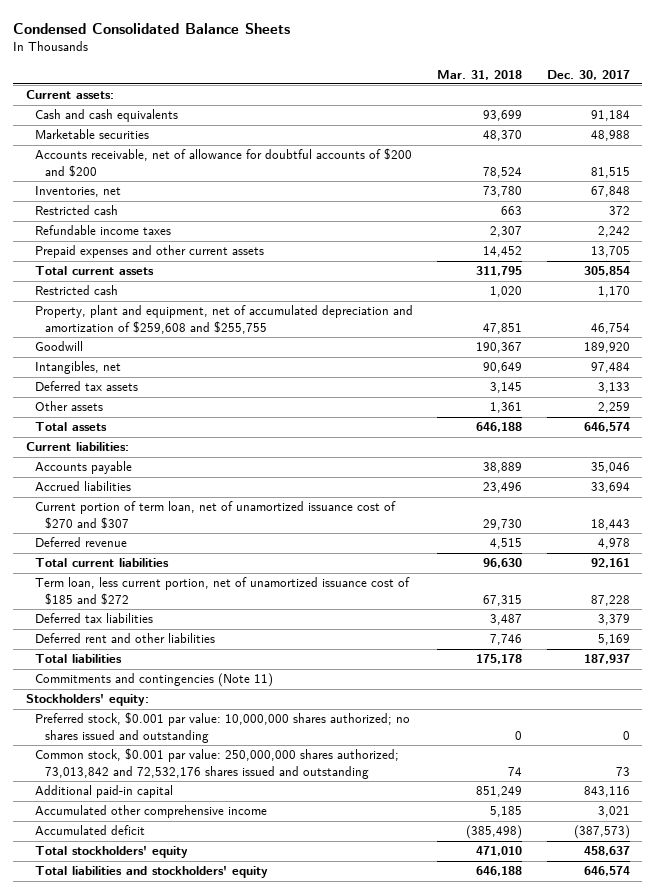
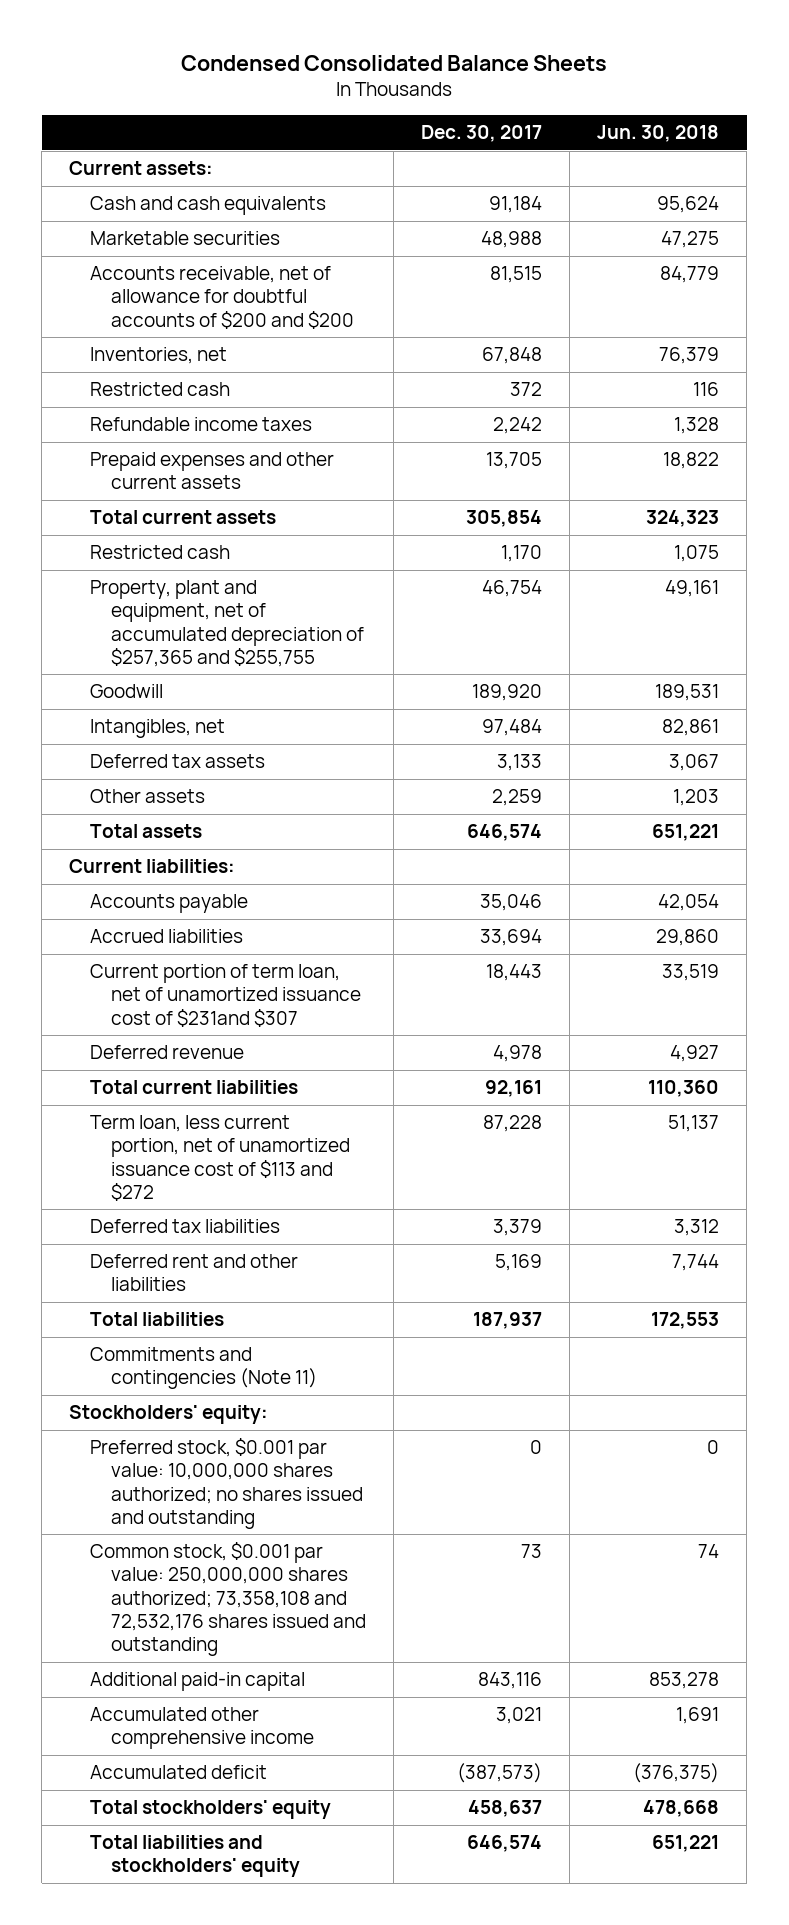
- | Mar. 31, 2018 | Dec. 30, 2017
+ | Dec. 30, 2017 | Jun. 30, 2018
- Property, plant and equipment, net of accumulated depreciation and amortization of $259,608 and $255,755 | 47,851 | 46,754
+ Property, plant and equipment, net of accumulated depreciation of $257,365 and $255,755 | 46,754 | 49,161
- Current portion of term loan, net of unamortized issuance cost of $270 and $307 | 29,730 | 18,443
+ Current portion of term loan, net of unamortized issuance cost of $231and $307 | 18,443 | 33,519
- Term loan, less current portion, net of unamortized issuance cost of $185 and $272 | 67,315 | 87,228
+ Term loan, less current portion, net of unamortized issuance cost of $113 and $272 | 87,228 | 51,137
- Common stock, $0.001 par value: 250,000,000 shares authorized; 73,013,842 and 72,532,176 shares issued and outstanding | 74 | 73
+ Common stock, $0.001 par value: 250,000,000 shares authorized; 73,358,108 and 72,532,176 shares issued and outstanding | 73 | 74

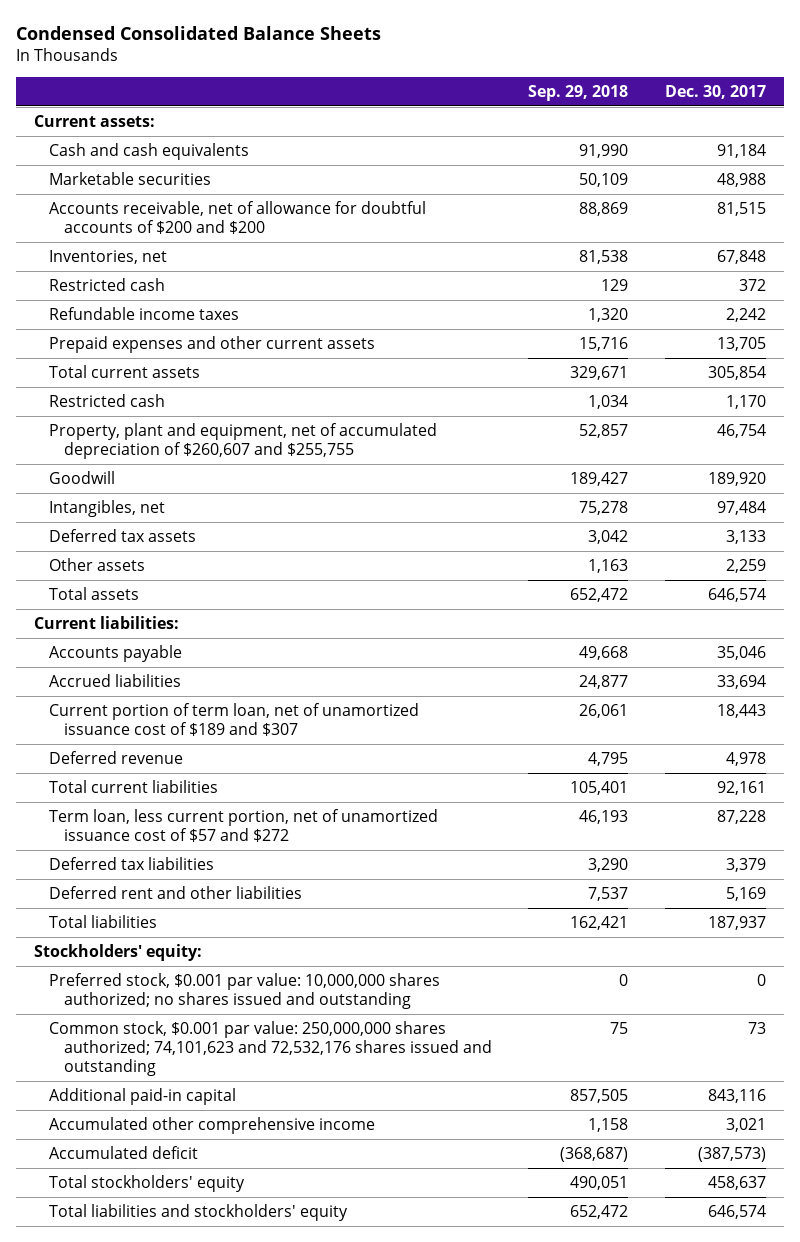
- | Dec. 30, 2017 | Jun. 30, 2018
+ | Sep. 29, 2018 | Dec. 30, 2017
- Property, plant and equipment, net of accumulated depreciation of $257,365 and $255,755 | 46,754 | 49,161
+ Property, plant and equipment, net of accumulated depreciation of $260,607 and $255,755 | 52,857 | 46,754
- Current portion of term loan, net of unamortized issuance cost of $231and $307 | 18,443 | 33,519
+ Current portion of term loan, net of unamortized issuance cost of $189 and $307 | 26,061 | 18,443
- Term loan, less current portion, net of unamortized issuance cost of $113 and $272 | 87,228 | 51,137
+ Term loan, less current portion, net of unamortized issuance cost of $57 and $272 | 46,193 | 87,228
- Commitments and contingencies (Note 11)
- Common stock, $0.001 par value: 250,000,000 shares authorized; 73,358,108 and 72,532,176 shares issued and outstanding | 73 | 74
+ Common stock, $0.001 par value: 250,000,000 shares authorized; 74,101,623 and 72,532,176 shares issued and outstanding | 75 | 73

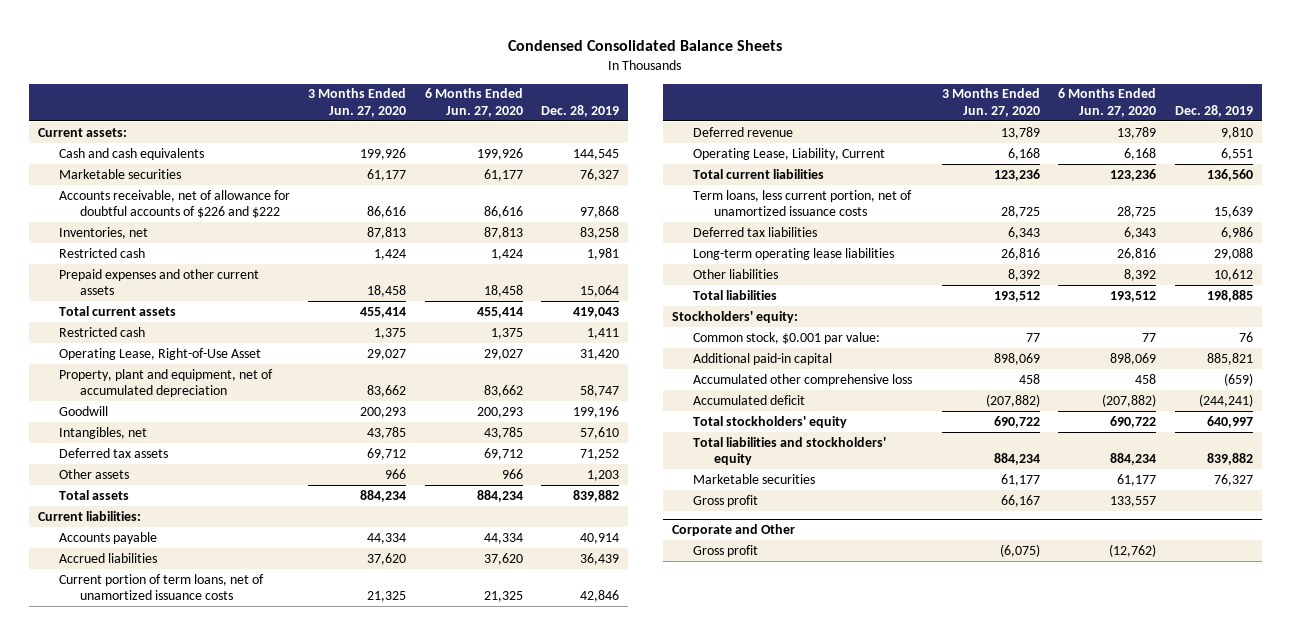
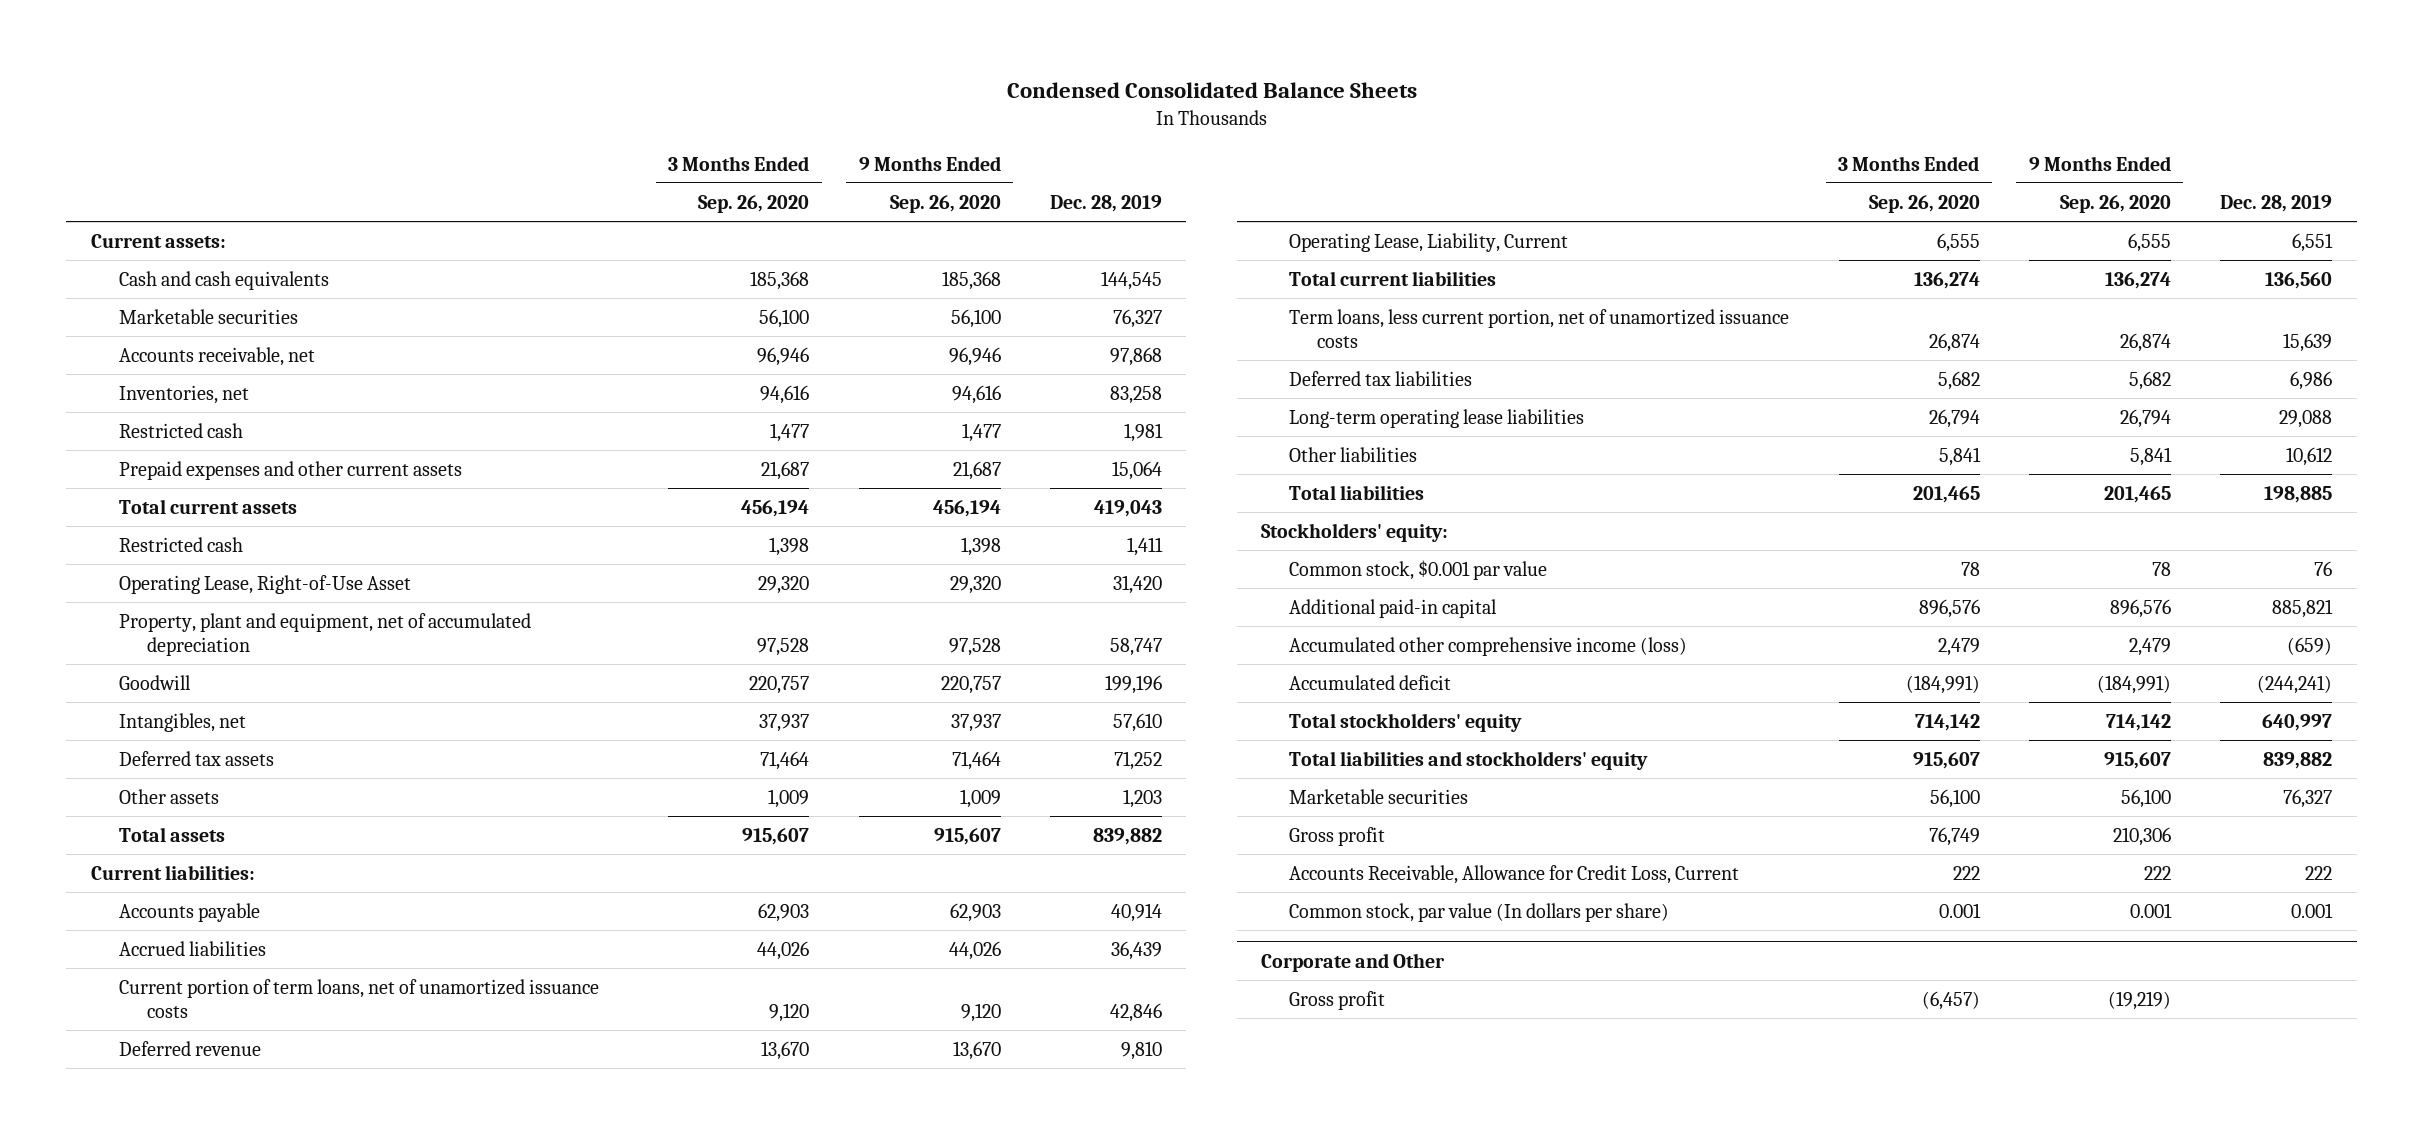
- | 3 Months Ended Jun. 27, 2020 | 6 Months Ended Jun. 27, 2020 | Dec. 28, 2019
+ | 3 Months Ended Sep. 26, 2020 | 9 Months Ended Sep. 26, 2020 | Dec. 28, 2019
- Accounts receivable, net of allowance for doubtful accounts of $226 and $222 | 86,616 | 86,616 | 97,868
+ Accounts receivable, net | 96,946 | 96,946 | 97,868
- Common stock, $0.001 par value: | 77 | 77 | 76
+ Common stock, $0.001 par value | 78 | 78 | 76
- Accumulated other comprehensive loss | 458 | 458 | (659)
+ Accumulated other comprehensive income (loss) | 2,479 | 2,479 | (659)
+ Accounts Receivable, Allowance for Credit Loss, Current | 222 | 222 | 222
+ Common stock, par value (In dollars per share) | 0.001 | 0.001 | 0.001

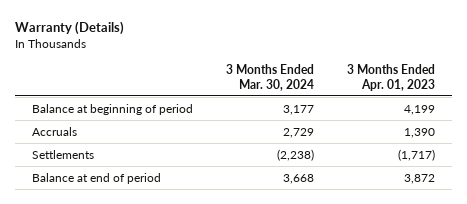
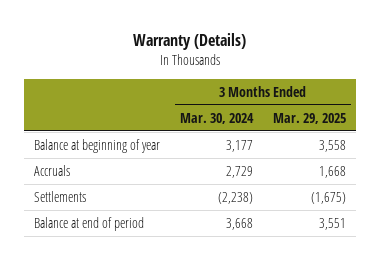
- | 3 Months Ended Mar. 30, 2024 | 3 Months Ended Apr. 01, 2023
+ | 3 Months Ended Mar. 30, 2024 | 3 Months Ended Mar. 29, 2025
- Balance at beginning of period | 3,177 | 4,199
+ Balance at beginning of year | 3,177 | 3,558

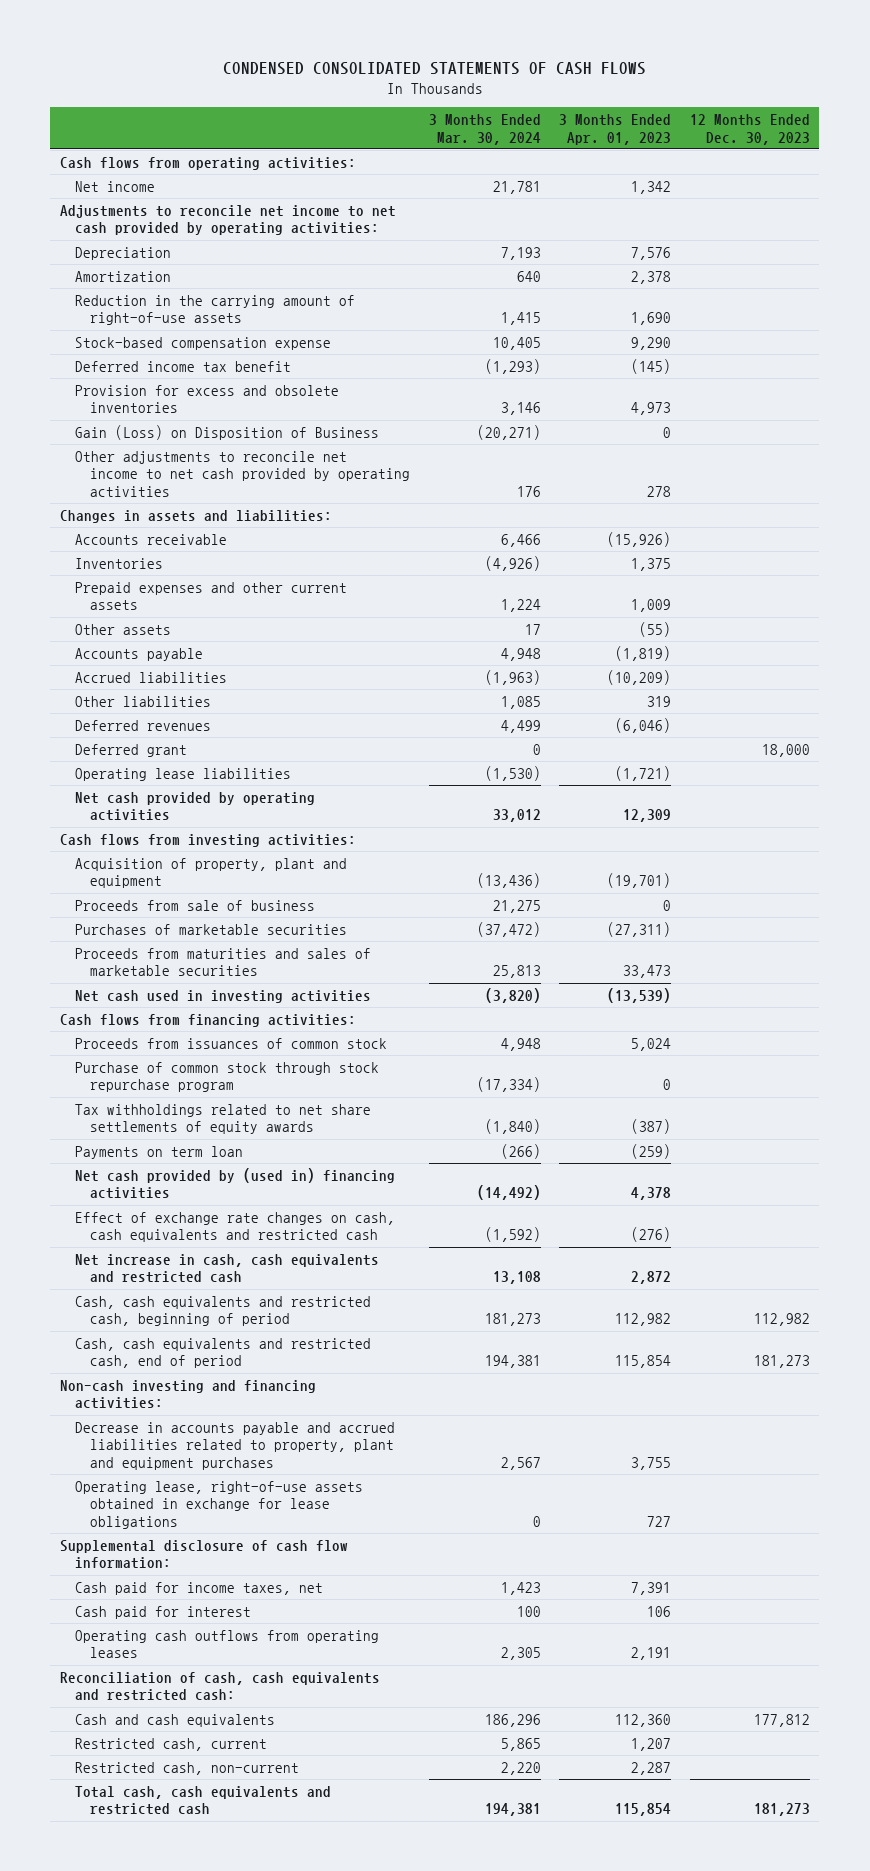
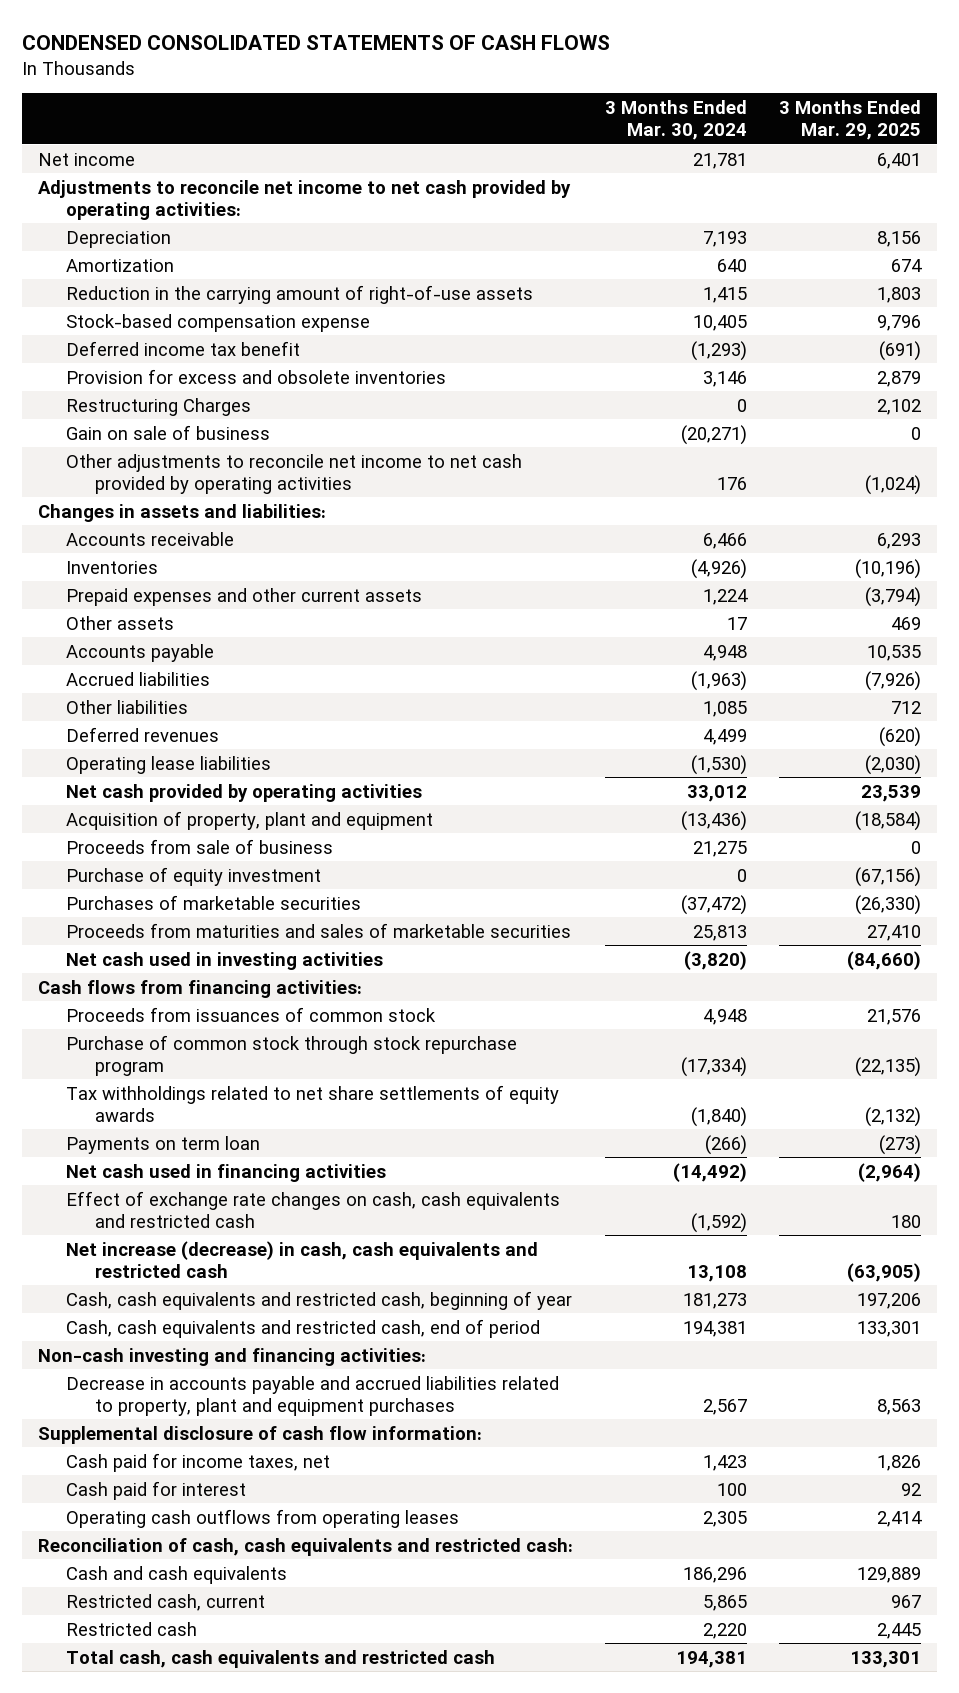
- | 3 Months Ended Mar. 30, 2024 | 3 Months Ended Apr. 01, 2023 | 12 Months Ended Dec. 30, 2023
+ | 3 Months Ended Mar. 30, 2024 | 3 Months Ended Mar. 29, 2025
- Cash flows from operating activities:
- Gain (Loss) on Disposition of Business | (20,271) | 0 |
+ Restructuring Charges | 0 | 2,102
+ Gain on sale of business | (20,271) | 0
- Deferred grant | 0 | | 18,000
- Cash flows from investing activities:
+ Purchase of equity investment | 0 | (67,156)
- Net cash provided by (used in) financing activities | (14,492) | 4,378 |
+ Net cash used in financing activities | (14,492) | (2,964)
- Net increase in cash, cash equivalents and restricted cash | 13,108 | 2,872 |
- Cash, cash equivalents and restricted cash, beginning of period | 181,273 | 112,982 | 112,982
+ Net increase (decrease) in cash, cash equivalents and restricted cash | 13,108 | (63,905)
+ Cash, cash equivalents and restricted cash, beginning of year | 181,273 | 197,206
- Operating lease, right-of-use assets obtained in exchange for lease obligations | 0 | 727 |
- Restricted cash, non-current | 2,220 | 2,287 |
+ Restricted cash | 2,220 | 2,445

